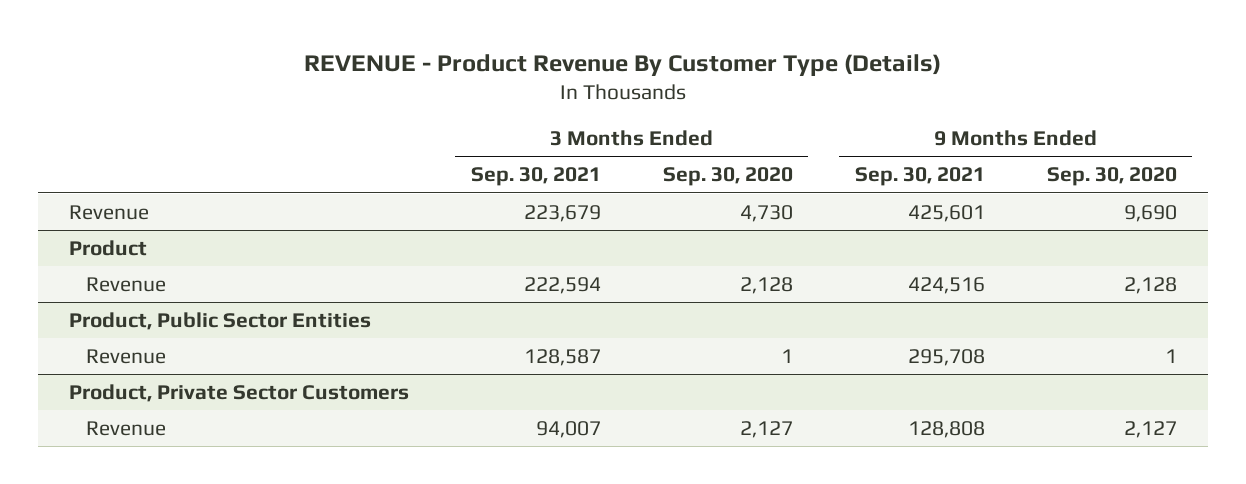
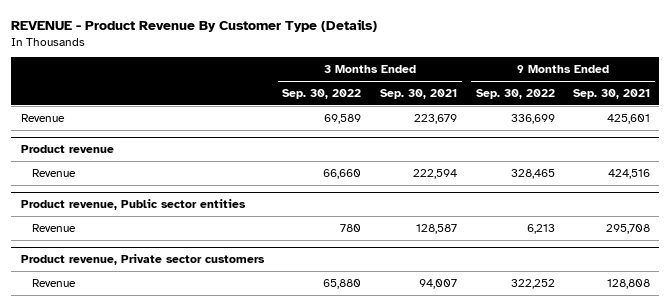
- | 3 Months Ended Sep. 30, 2021 | 3 Months Ended Sep. 30, 2020 | 9 Months Ended Sep. 30, 2021 | 9 Months Ended Sep. 30, 2020
+ | 3 Months Ended Sep. 30, 2022 | 3 Months Ended Sep. 30, 2021 | 9 Months Ended Sep. 30, 2022 | 9 Months Ended Sep. 30, 2021
- Product
+ Product revenue
- Product, Public Sector Entities
+ Product revenue, Public sector entities
- Product, Private Sector Customers
+ Product revenue, Private sector customers

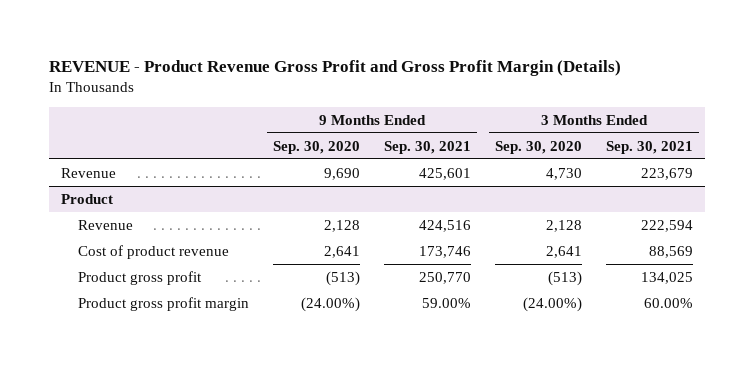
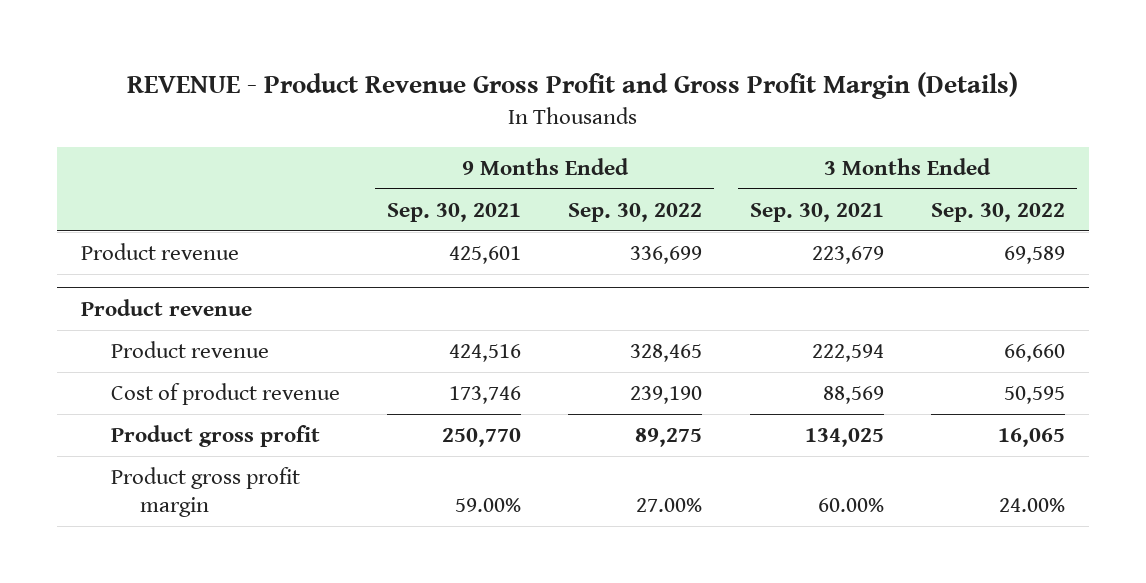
- | 9 Months Ended Sep. 30, 2020 | 9 Months Ended Sep. 30, 2021 | 3 Months Ended Sep. 30, 2020 | 3 Months Ended Sep. 30, 2021
+ | 9 Months Ended Sep. 30, 2021 | 9 Months Ended Sep. 30, 2022 | 3 Months Ended Sep. 30, 2021 | 3 Months Ended Sep. 30, 2022
- Revenue | 9,690 | 425,601 | 4,730 | 223,679
- Product
- Revenue | 2,128 | 424,516 | 2,128 | 222,594
+ Product revenue | 425,601 | 336,699 | 223,679 | 69,589
+ Product revenue
+ Product revenue | 424,516 | 328,465 | 222,594 | 66,660

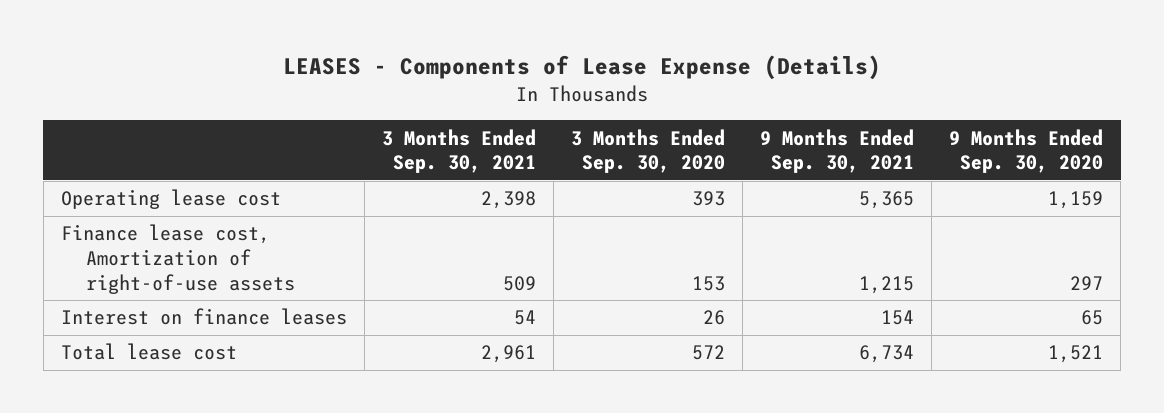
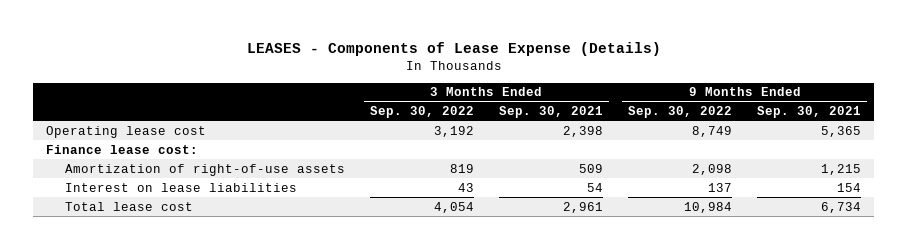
- | 3 Months Ended Sep. 30, 2021 | 3 Months Ended Sep. 30, 2020 | 9 Months Ended Sep. 30, 2021 | 9 Months Ended Sep. 30, 2020
+ | 3 Months Ended Sep. 30, 2022 | 3 Months Ended Sep. 30, 2021 | 9 Months Ended Sep. 30, 2022 | 9 Months Ended Sep. 30, 2021
- Finance lease cost, Amortization of right-of-use assets | 509 | 153 | 1,215 | 297
- Interest on finance leases | 54 | 26 | 154 | 65
+ Finance lease cost:
+ Amortization of right-of-use assets | 819 | 509 | 2,098 | 1,215
+ Interest on lease liabilities | 43 | 54 | 137 | 154

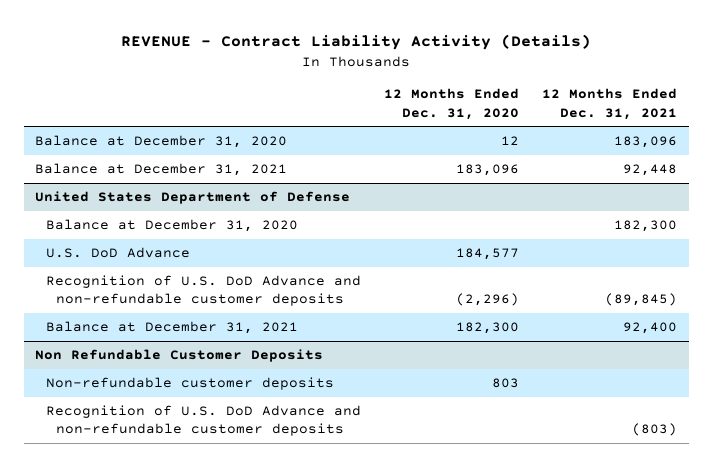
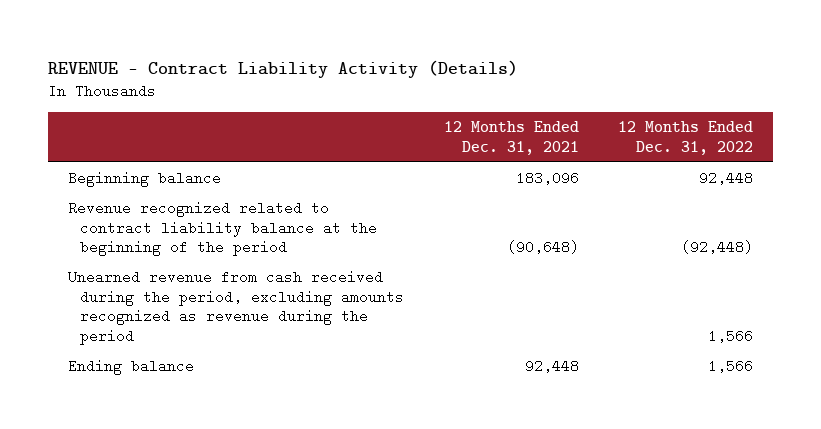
- | 12 Months Ended Dec. 31, 2020 | 12 Months Ended Dec. 31, 2021
+ | 12 Months Ended Dec. 31, 2021 | 12 Months Ended Dec. 31, 2022
- Balance at December 31, 2020 | 12 | 183,096
- Balance at December 31, 2021 | 183,096 | 92,448
- United States Department of Defense
- Balance at December 31, 2020 | | 182,300
- U.S. DoD Advance | 184,577 |
- Recognition of U.S. DoD Advance and non-refundable customer deposits | (2,296) | (89,845)
- Balance at December 31, 2021 | 182,300 | 92,400
- Non Refundable Customer Deposits
- Non-refundable customer deposits | 803 |
- Recognition of U.S. DoD Advance and non-refundable customer deposits | | (803)
+ Beginning balance | 183,096 | 92,448
+ Revenue recognized related to contract liability balance at the beginning of the period | (90,648) | (92,448)
+ Unearned revenue from cash received during the period, excluding amounts recognized as revenue during the period | | 1,566
+ Ending balance | 92,448 | 1,566

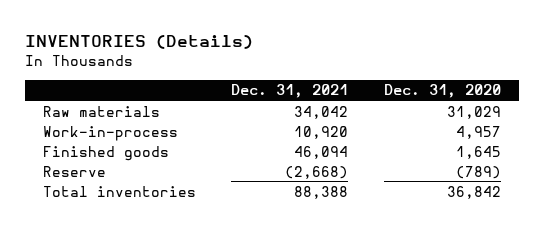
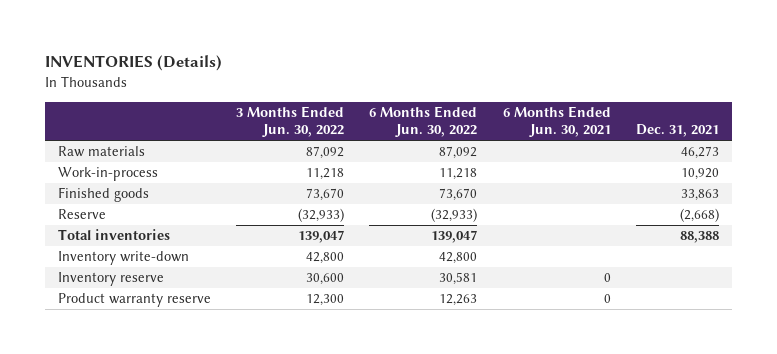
- | Dec. 31, 2021 | Dec. 31, 2020
+ | 3 Months Ended Jun. 30, 2022 | 6 Months Ended Jun. 30, 2022 | 6 Months Ended Jun. 30, 2021 | Dec. 31, 2021
- Raw materials | 34,042 | 31,029
+ Raw materials | 87,092 | 87,092 | | 46,273
- Finished goods | 46,094 | 1,645
+ Finished goods | 73,670 | 73,670 | | 33,863
+ Inventory write-down | 42,800 | 42,800 | |
+ Inventory reserve | 30,600 | 30,581 | 0 |
+ Product warranty reserve | 12,300 | 12,263 | 0 |

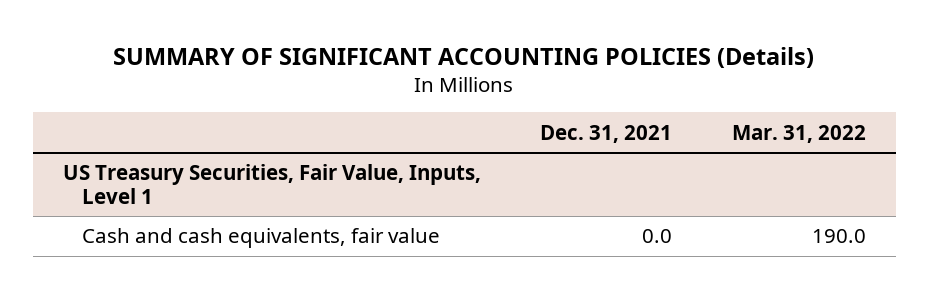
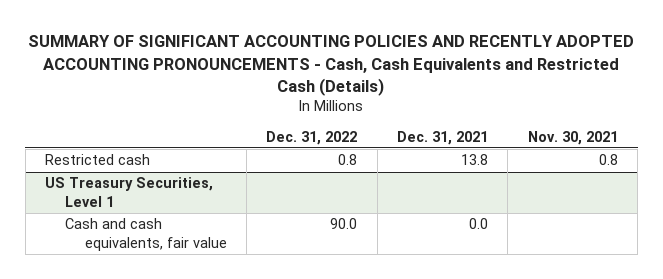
- SUMMARY OF SIGNIFICANT ACCOUNTING POLICIES (Details)
+ SUMMARY OF SIGNIFICANT ACCOUNTING POLICIES AND RECENTLY ADOPTED ACCOUNTING PRONOUNCEMENTS - Cash, Cash Equivalents and Restricted Cash (Details)
- | Dec. 31, 2021 | Mar. 31, 2022
+ | Dec. 31, 2022 | Dec. 31, 2021 | Nov. 30, 2021
- US Treasury Securities, Fair Value, Inputs, Level 1
+ Restricted cash | 0.8 | 13.8 | 0.8
+ US Treasury Securities, Level 1

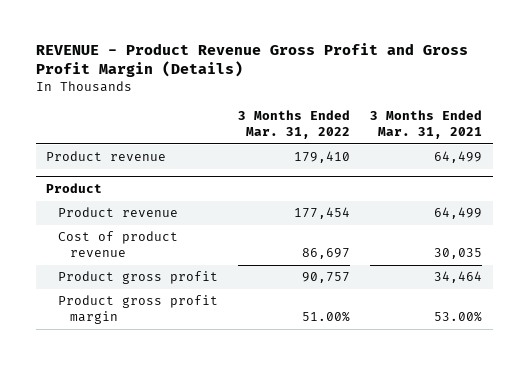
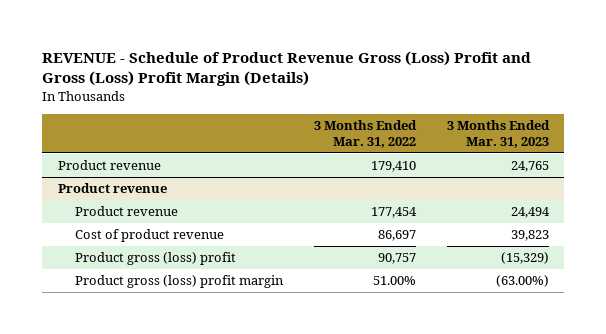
- REVENUE - Product Revenue Gross Profit and Gross Profit Margin (Details)
+ REVENUE - Schedule of Product Revenue Gross (Loss) Profit and Gross (Loss) Profit Margin (Details)
- | 3 Months Ended Mar. 31, 2022 | 3 Months Ended Mar. 31, 2021
+ | 3 Months Ended Mar. 31, 2022 | 3 Months Ended Mar. 31, 2023
- Product
+ Product revenue
- Product gross profit | 90,757 | 34,464
- Product gross profit margin | 51.00% | 53.00%
+ Product gross (loss) profit | 90,757 | (15,329)
+ Product gross (loss) profit margin | 51.00% | (63.00%)

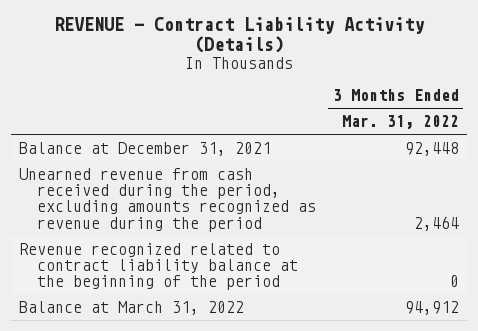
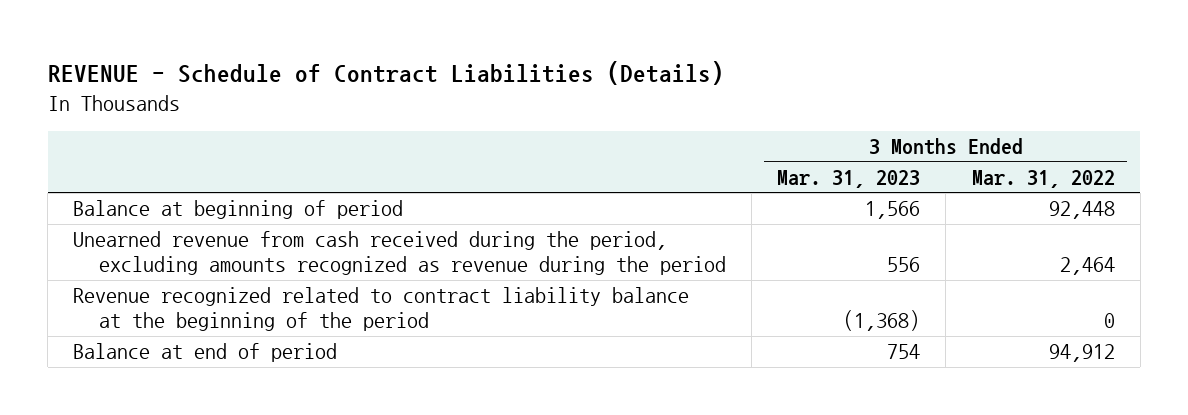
- REVENUE - Contract Liability Activity (Details)
+ REVENUE - Schedule of Contract Liabilities (Details)
- | 3 Months Ended Mar. 31, 2022
+ | 3 Months Ended Mar. 31, 2023 | 3 Months Ended Mar. 31, 2022
- Balance at December 31, 2021 | 92,448
+ Balance at beginning of period | 1,566 | 92,448
- Balance at March 31, 2022 | 94,912
+ Balance at end of period | 754 | 94,912

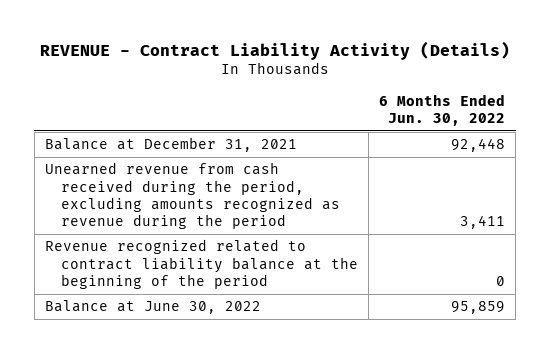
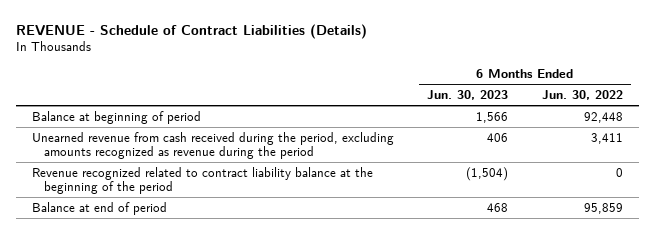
- REVENUE - Contract Liability Activity (Details)
+ REVENUE - Schedule of Contract Liabilities (Details)
- | 6 Months Ended Jun. 30, 2022
+ | 6 Months Ended Jun. 30, 2023 | 6 Months Ended Jun. 30, 2022
- Balance at December 31, 2021 | 92,448
+ Balance at beginning of period | 1,566 | 92,448
- Balance at June 30, 2022 | 95,859
+ Balance at end of period | 468 | 95,859

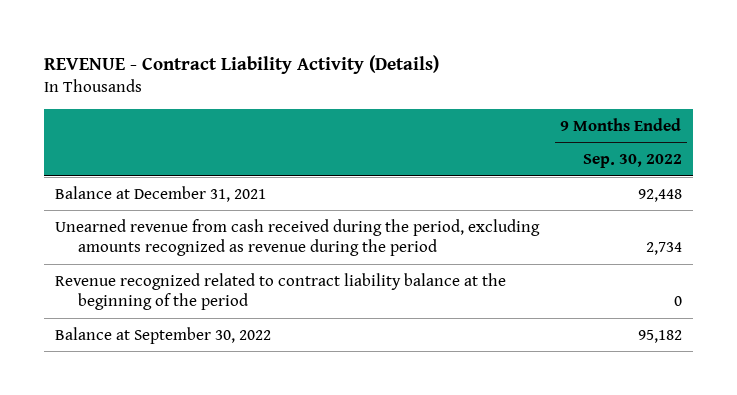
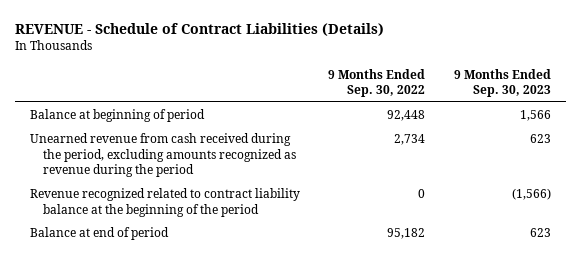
- REVENUE - Contract Liability Activity (Details)
+ REVENUE - Schedule of Contract Liabilities (Details)
- | 9 Months Ended Sep. 30, 2022
+ | 9 Months Ended Sep. 30, 2022 | 9 Months Ended Sep. 30, 2023
- Balance at December 31, 2021 | 92,448
+ Balance at beginning of period | 92,448 | 1,566
- Balance at September 30, 2022 | 95,182
+ Balance at end of period | 95,182 | 623

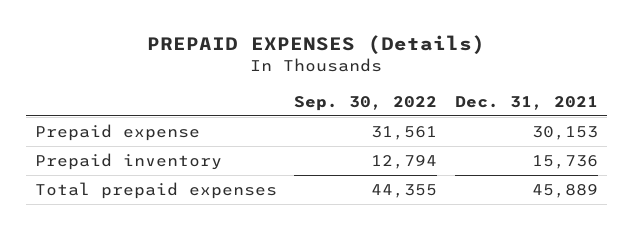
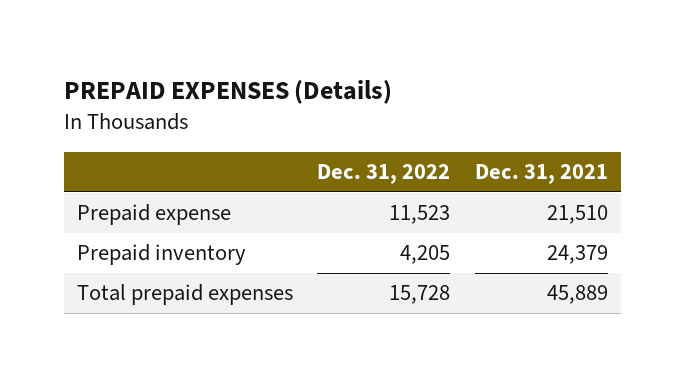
- | Sep. 30, 2022 | Dec. 31, 2021
+ | Dec. 31, 2022 | Dec. 31, 2021
- Prepaid expense | 31,561 | 30,153
- Prepaid inventory | 12,794 | 15,736
+ Prepaid expense | 11,523 | 21,510
+ Prepaid inventory | 4,205 | 24,379

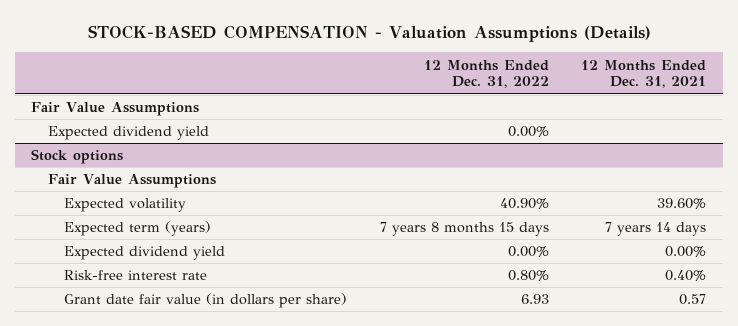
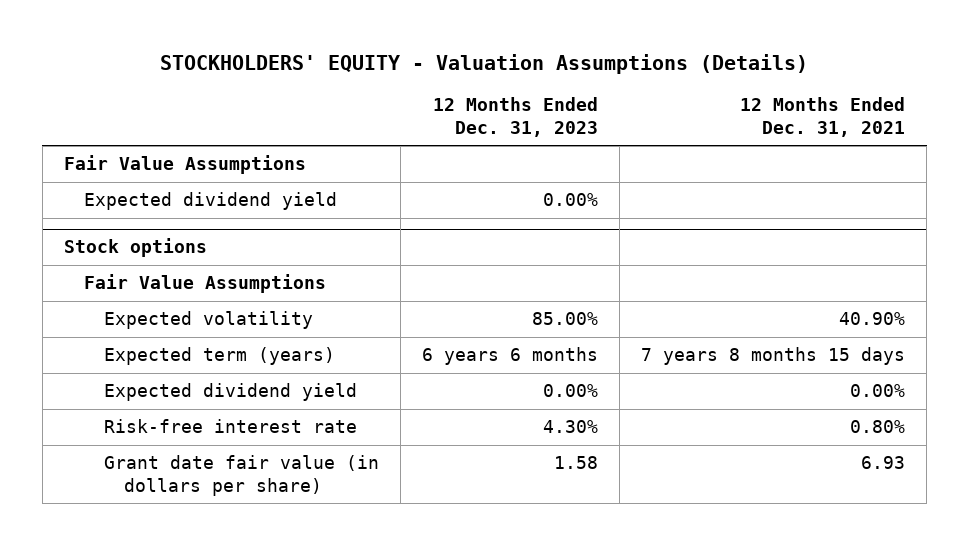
- STOCK-BASED COMPENSATION - Valuation Assumptions (Details)
+ STOCKHOLDERS' EQUITY - Valuation Assumptions (Details)
- | 12 Months Ended Dec. 31, 2022 | 12 Months Ended Dec. 31, 2021
+ | 12 Months Ended Dec. 31, 2023 | 12 Months Ended Dec. 31, 2021
@ Stock options
- Expected volatility | 40.90% | 39.60%
- Expected term (years) | 7 years 8 months 15 days | 7 years 14 days
+ Expected volatility | 85.00% | 40.90%
+ Expected term (years) | 6 years 6 months | 7 years 8 months 15 days
- Risk-free interest rate | 0.80% | 0.40%
- Grant date fair value (in dollars per share) | 6.93 | 0.57
+ Risk-free interest rate | 4.30% | 0.80%
+ Grant date fair value (in dollars per share) | 1.58 | 6.93

